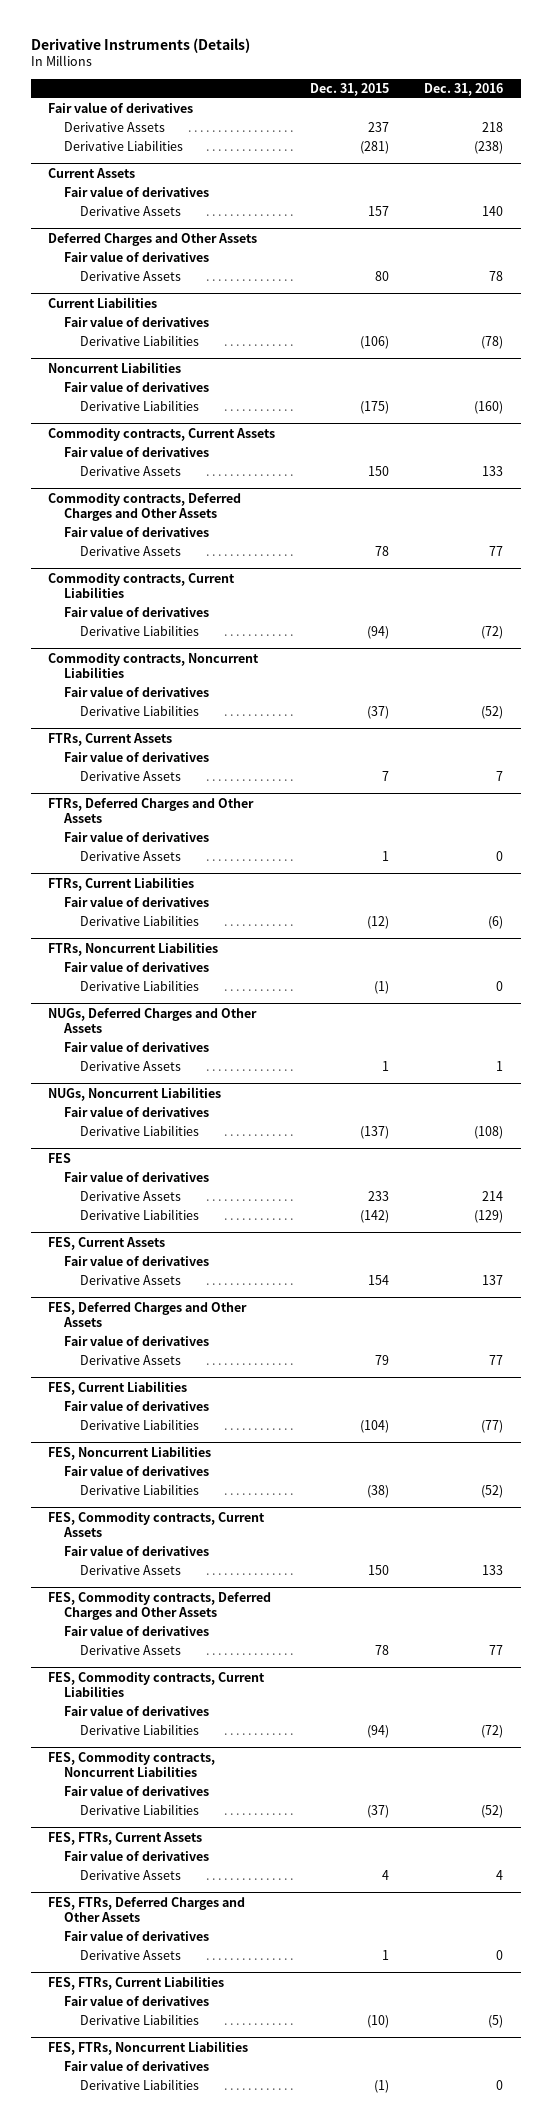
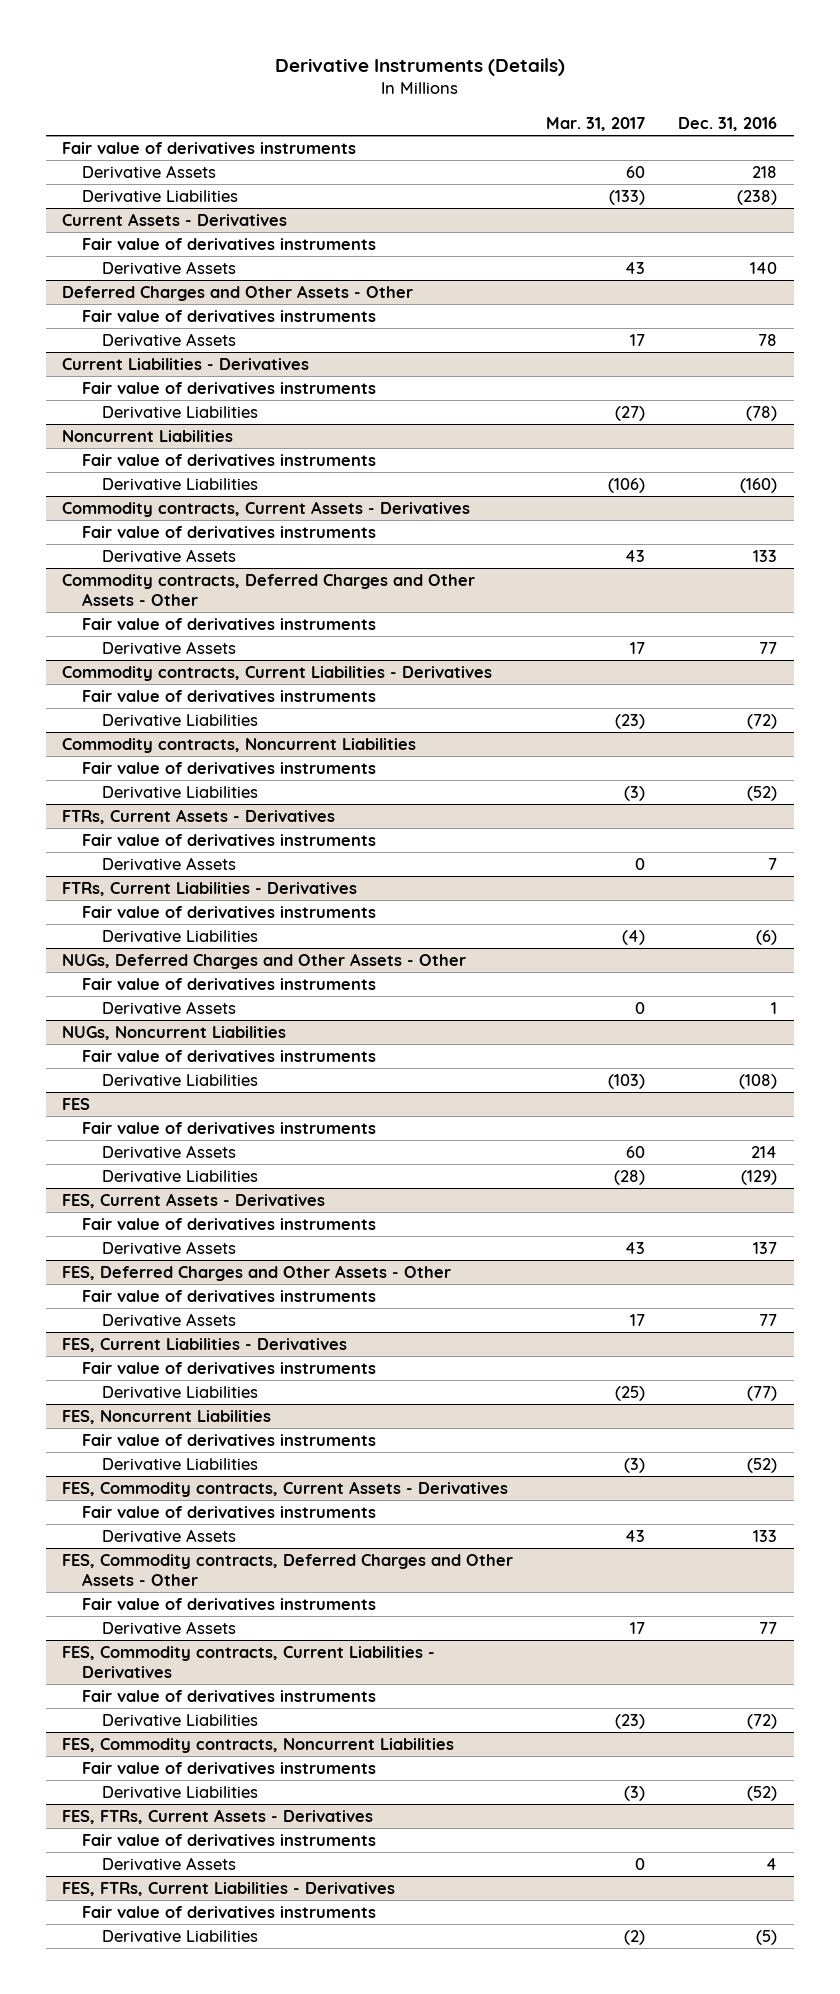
- | Dec. 31, 2015 | Dec. 31, 2016
+ | Mar. 31, 2017 | Dec. 31, 2016
- Fair value of derivatives
+ Fair value of derivatives instruments
- Current Assets
- Fair value of derivatives
+ Current Assets - Derivatives
+ Fair value of derivatives instruments
- Deferred Charges and Other Assets
- Fair value of derivatives
+ Deferred Charges and Other Assets - Other
+ Fair value of derivatives instruments
- Current Liabilities
- Fair value of derivatives
+ Current Liabilities - Derivatives
+ Fair value of derivatives instruments
@ Noncurrent Liabilities
- Fair value of derivatives
+ Fair value of derivatives instruments
- Commodity contracts, Current Assets
- Fair value of derivatives
+ Commodity contracts, Current Assets - Derivatives
+ Fair value of derivatives instruments
- Commodity contracts, Deferred Charges and Other Assets
- Fair value of derivatives
+ Commodity contracts, Deferred Charges and Other Assets - Other
+ Fair value of derivatives instruments
- Commodity contracts, Current Liabilities
- Fair value of derivatives
+ Commodity contracts, Current Liabilities - Derivatives
+ Fair value of derivatives instruments
@ Commodity contracts, Noncurrent Liabilities
- Fair value of derivatives
+ Fair value of derivatives instruments
- FTRs, Current Assets
- Fair value of derivatives
+ FTRs, Current Assets - Derivatives
+ Fair value of derivatives instruments
- FTRs, Deferred Charges and Other Assets
- Fair value of derivatives
- Derivative Assets | 1 | 0
- FTRs, Current Liabilities
- Fair value of derivatives
+ FTRs, Current Liabilities - Derivatives
+ Fair value of derivatives instruments
- FTRs, Noncurrent Liabilities
- Fair value of derivatives
- Derivative Liabilities | (1) | 0
- NUGs, Deferred Charges and Other Assets
- Fair value of derivatives
+ NUGs, Deferred Charges and Other Assets - Other
+ Fair value of derivatives instruments
@ NUGs, Noncurrent Liabilities
- Fair value of derivatives
+ Fair value of derivatives instruments
@ FES
- Fair value of derivatives
+ Fair value of derivatives instruments
- FES, Current Assets
- Fair value of derivatives
+ FES, Current Assets - Derivatives
+ Fair value of derivatives instruments
- FES, Deferred Charges and Other Assets
- Fair value of derivatives
+ FES, Deferred Charges and Other Assets - Other
+ Fair value of derivatives instruments
- FES, Current Liabilities
- Fair value of derivatives
+ FES, Current Liabilities - Derivatives
+ Fair value of derivatives instruments
@ FES, Noncurrent Liabilities
- Fair value of derivatives
+ Fair value of derivatives instruments
- FES, Commodity contracts, Current Assets
- Fair value of derivatives
+ FES, Commodity contracts, Current Assets - Derivatives
+ Fair value of derivatives instruments
- FES, Commodity contracts, Deferred Charges and Other Assets
- Fair value of derivatives
+ FES, Commodity contracts, Deferred Charges and Other Assets - Other
+ Fair value of derivatives instruments
- FES, Commodity contracts, Current Liabilities
- Fair value of derivatives
+ FES, Commodity contracts, Current Liabilities - Derivatives
+ Fair value of derivatives instruments
@ FES, Commodity contracts, Noncurrent Liabilities
- Fair value of derivatives
+ Fair value of derivatives instruments
- FES, FTRs, Current Assets
- Fair value of derivatives
+ FES, FTRs, Current Assets - Derivatives
+ Fair value of derivatives instruments
- FES, FTRs, Deferred Charges and Other Assets
- Fair value of derivatives
- Derivative Assets | 1 | 0
- FES, FTRs, Current Liabilities
- Fair value of derivatives
+ FES, FTRs, Current Liabilities - Derivatives
+ Fair value of derivatives instruments
- FES, FTRs, Noncurrent Liabilities
- Fair value of derivatives
- Derivative Liabilities | (1) | 0

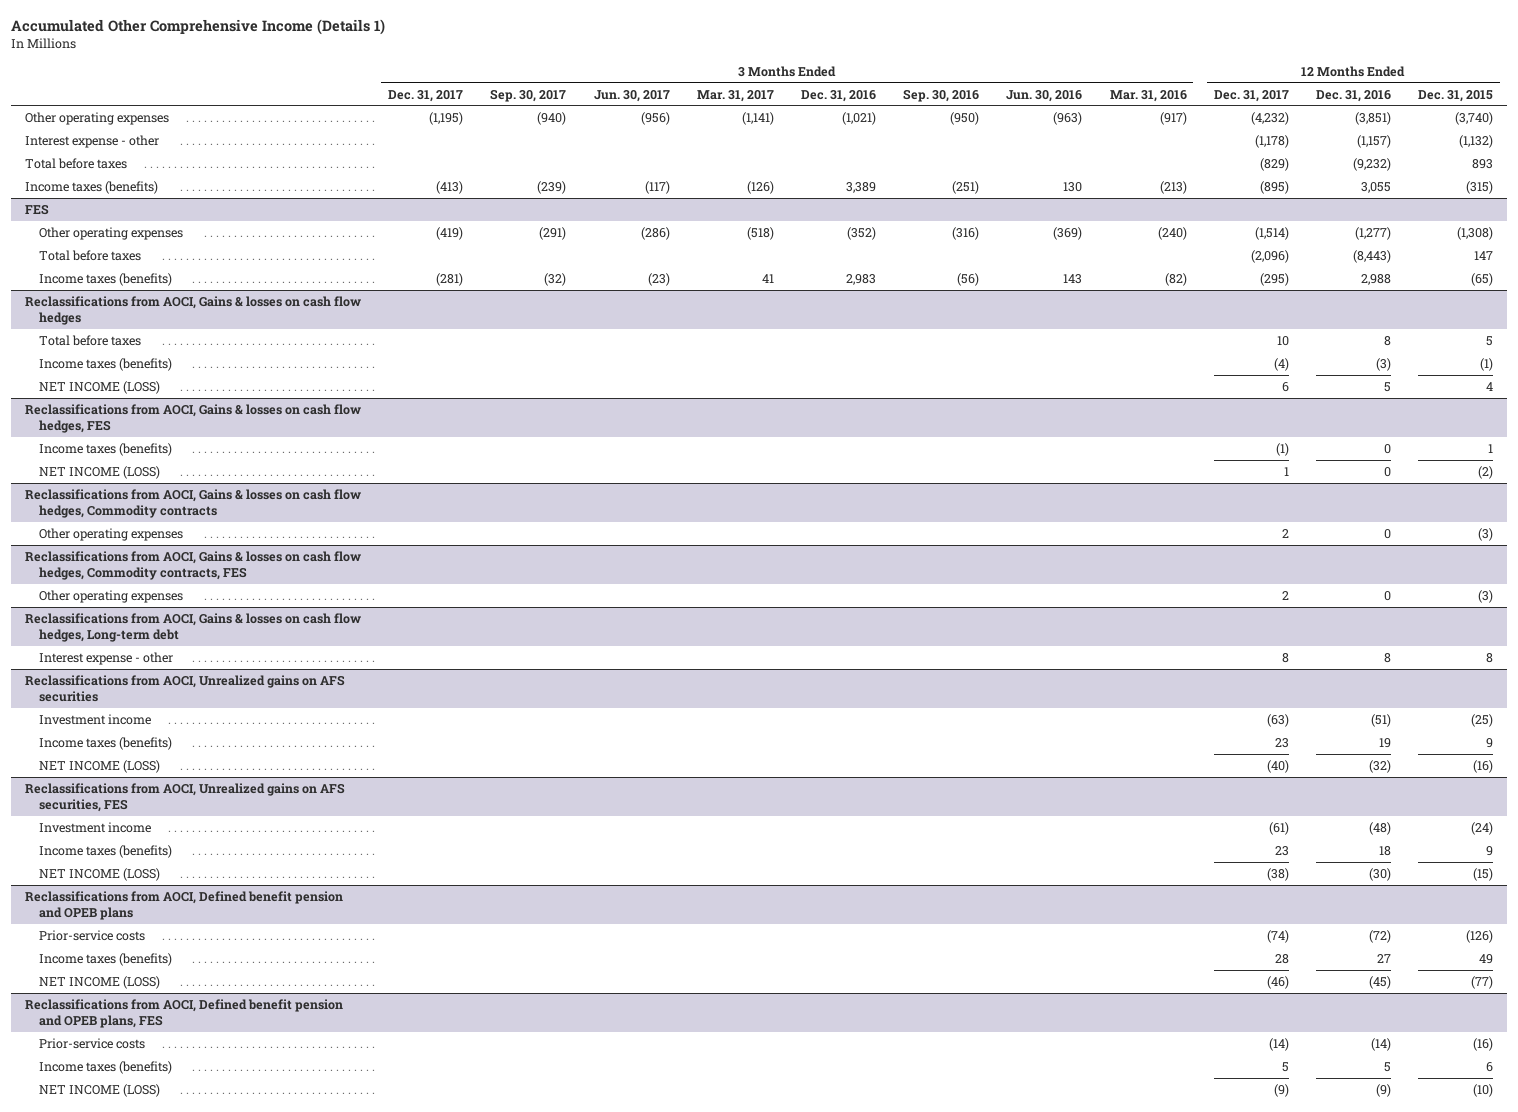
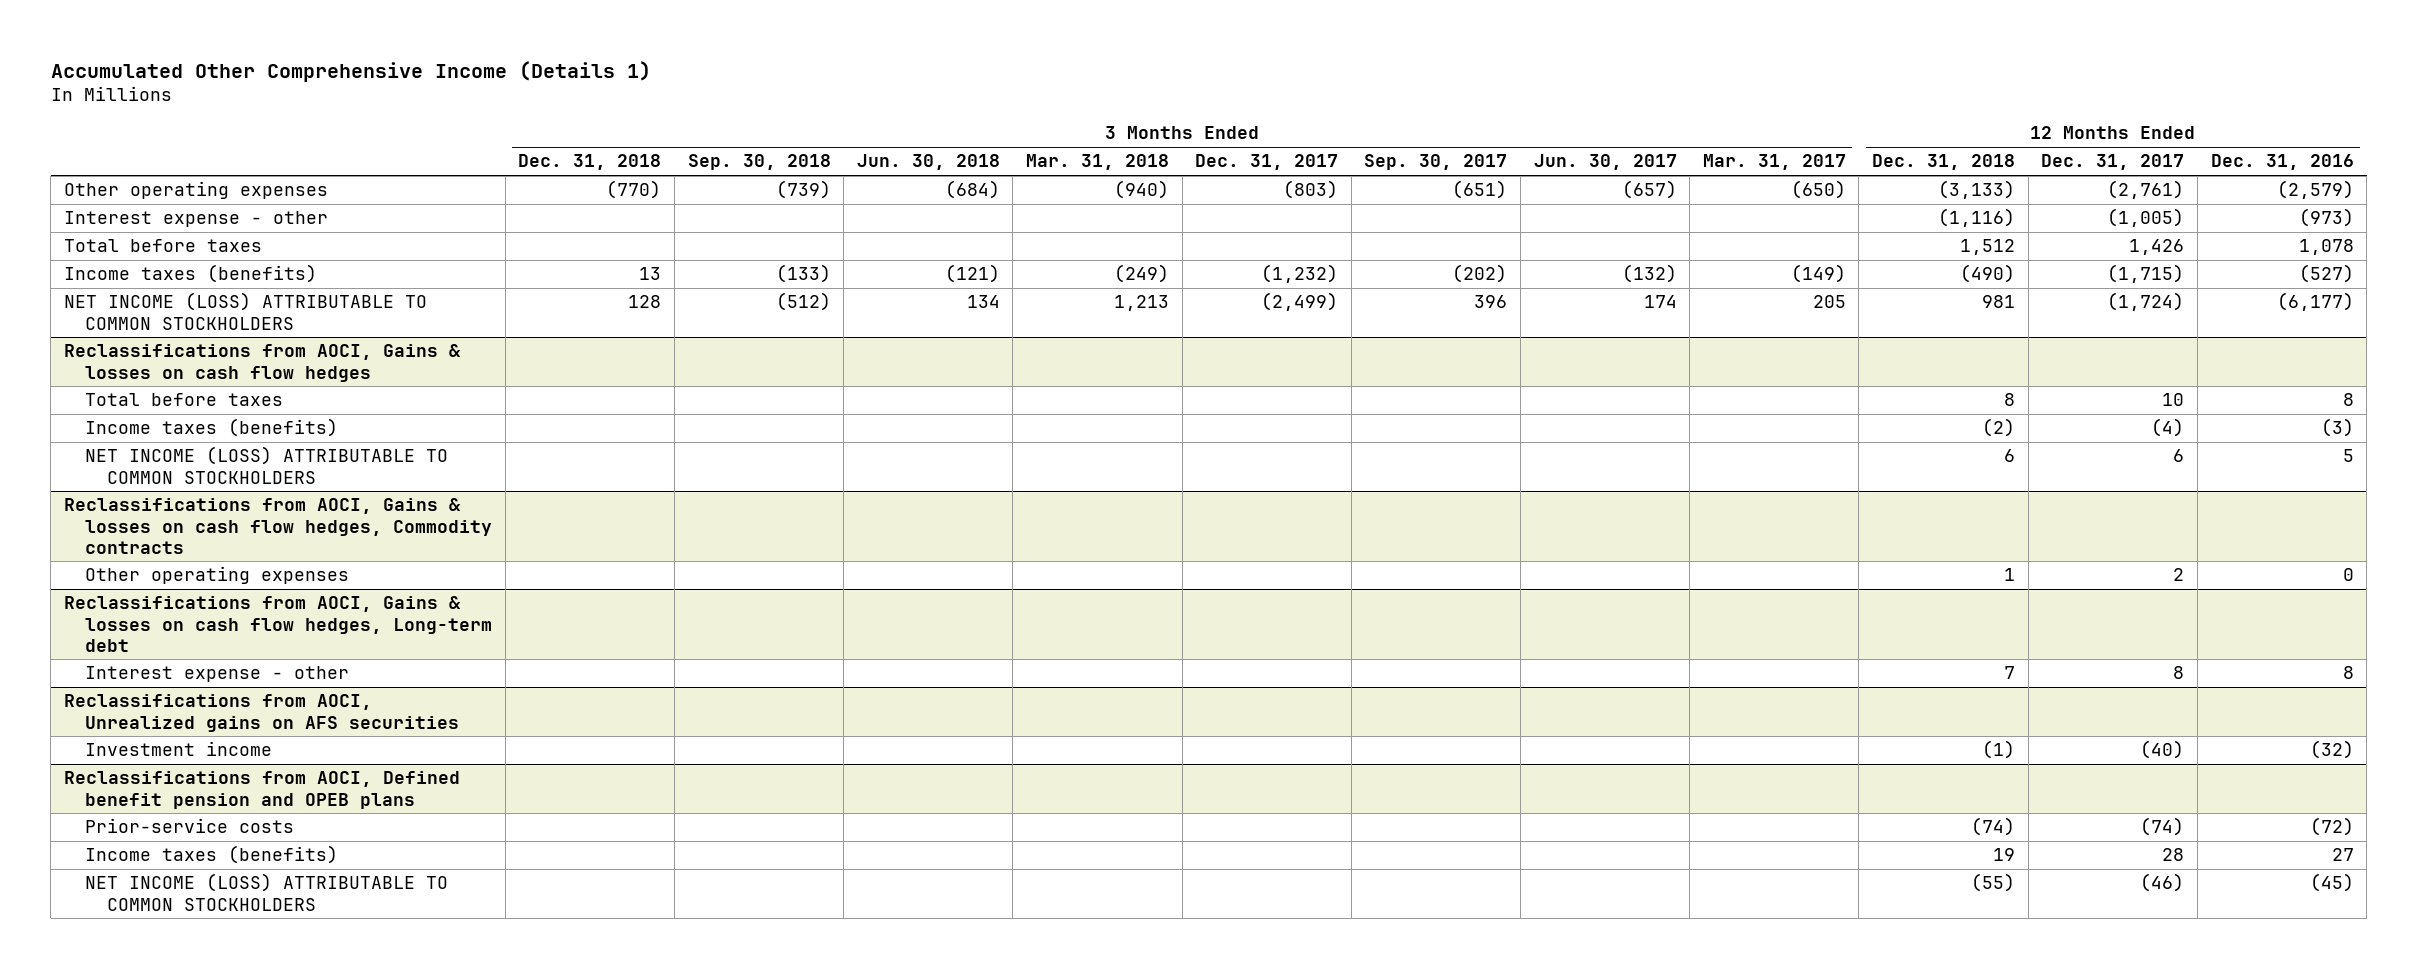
- | 3 Months Ended Dec. 31, 2017 | 3 Months Ended Sep. 30, 2017 | 3 Months Ended Jun. 30, 2017 | 3 Months Ended Mar. 31, 2017 | 3 Months Ended Dec. 31, 2016 | 3 Months Ended Sep. 30, 2016 | 3 Months Ended Jun. 30, 2016 | 3 Months Ended Mar. 31, 2016 | 12 Months Ended Dec. 31, 2017 | 12 Months Ended Dec. 31, 2016 | 12 Months Ended Dec. 31, 2015
+ | 3 Months Ended Dec. 31, 2018 | 3 Months Ended Sep. 30, 2018 | 3 Months Ended Jun. 30, 2018 | 3 Months Ended Mar. 31, 2018 | 3 Months Ended Dec. 31, 2017 | 3 Months Ended Sep. 30, 2017 | 3 Months Ended Jun. 30, 2017 | 3 Months Ended Mar. 31, 2017 | 12 Months Ended Dec. 31, 2018 | 12 Months Ended Dec. 31, 2017 | 12 Months Ended Dec. 31, 2016
- Other operating expenses | (1,195) | (940) | (956) | (1,141) | (1,021) | (950) | (963) | (917) | (4,232) | (3,851) | (3,740)
- Interest expense - other | | | | | | | | | (1,178) | (1,157) | (1,132)
- Total before taxes | | | | | | | | | (829) | (9,232) | 893
- Income taxes (benefits) | (413) | (239) | (117) | (126) | 3,389 | (251) | 130 | (213) | (895) | 3,055 | (315)
- FES
- Other operating expenses | (419) | (291) | (286) | (518) | (352) | (316) | (369) | (240) | (1,514) | (1,277) | (1,308)
- Total before taxes | | | | | | | | | (2,096) | (8,443) | 147
- Income taxes (benefits) | (281) | (32) | (23) | 41 | 2,983 | (56) | 143 | (82) | (295) | 2,988 | (65)
+ Other operating expenses | (770) | (739) | (684) | (940) | (803) | (651) | (657) | (650) | (3,133) | (2,761) | (2,579)
+ Interest expense - other | | | | | | | | | (1,116) | (1,005) | (973)
+ Total before taxes | | | | | | | | | 1,512 | 1,426 | 1,078
+ Income taxes (benefits) | 13 | (133) | (121) | (249) | (1,232) | (202) | (132) | (149) | (490) | (1,715) | (527)
+ NET INCOME (LOSS) ATTRIBUTABLE TO COMMON STOCKHOLDERS | 128 | (512) | 134 | 1,213 | (2,499) | 396 | 174 | 205 | 981 | (1,724) | (6,177)
@ Reclassifications from AOCI, Gains & losses on cash flow hedges
- NET INCOME (LOSS) | | | | | | | | | 6 | 5 | 4
- Reclassifications from AOCI, Gains & losses on cash flow hedges, FES
- Income taxes (benefits) | | | | | | | | | (1) | 0 | 1
- NET INCOME (LOSS) | | | | | | | | | 1 | 0 | (2)
@ Reclassifications from AOCI, Gains & losses on cash flow hedges
+ NET INCOME (LOSS) ATTRIBUTABLE TO COMMON STOCKHOLDERS | | | | | | | | | 6 | 6 | 5
- Reclassifications from AOCI, Gains & losses on cash flow hedges, Commodity contracts, FES
- Other operating expenses | | | | | | | | | 2 | 0 | (3)
@ Reclassifications from AOCI, Unrealized gains on AFS securities
- Investment income | | | | | | | | | (63) | (51) | (25)
- Income taxes (benefits) | | | | | | | | | 23 | 19 | 9
- NET INCOME (LOSS) | | | | | | | | | (40) | (32) | (16)
- Reclassifications from AOCI, Unrealized gains on AFS securities, FES
- Investment income | | | | | | | | | (61) | (48) | (24)
- Income taxes (benefits) | | | | | | | | | 23 | 18 | 9
- NET INCOME (LOSS) | | | | | | | | | (38) | (30) | (15)
@ Reclassifications from AOCI, Unrealized gains on AFS securities
+ Investment income | | | | | | | | | (1) | (40) | (32)
@ Reclassifications from AOCI, Defined benefit pension and OPEB plans
- NET INCOME (LOSS) | | | | | | | | | (46) | (45) | (77)
- Reclassifications from AOCI, Defined benefit pension and OPEB plans, FES
- Prior-service costs | | | | | | | | | (14) | (14) | (16)
- Income taxes (benefits) | | | | | | | | | 5 | 5 | 6
- NET INCOME (LOSS) | | | | | | | | | (9) | (9) | (10)
@ Reclassifications from AOCI, Defined benefit pension and OPEB plans
+ NET INCOME (LOSS) ATTRIBUTABLE TO COMMON STOCKHOLDERS | | | | | | | | | (55) | (46) | (45)

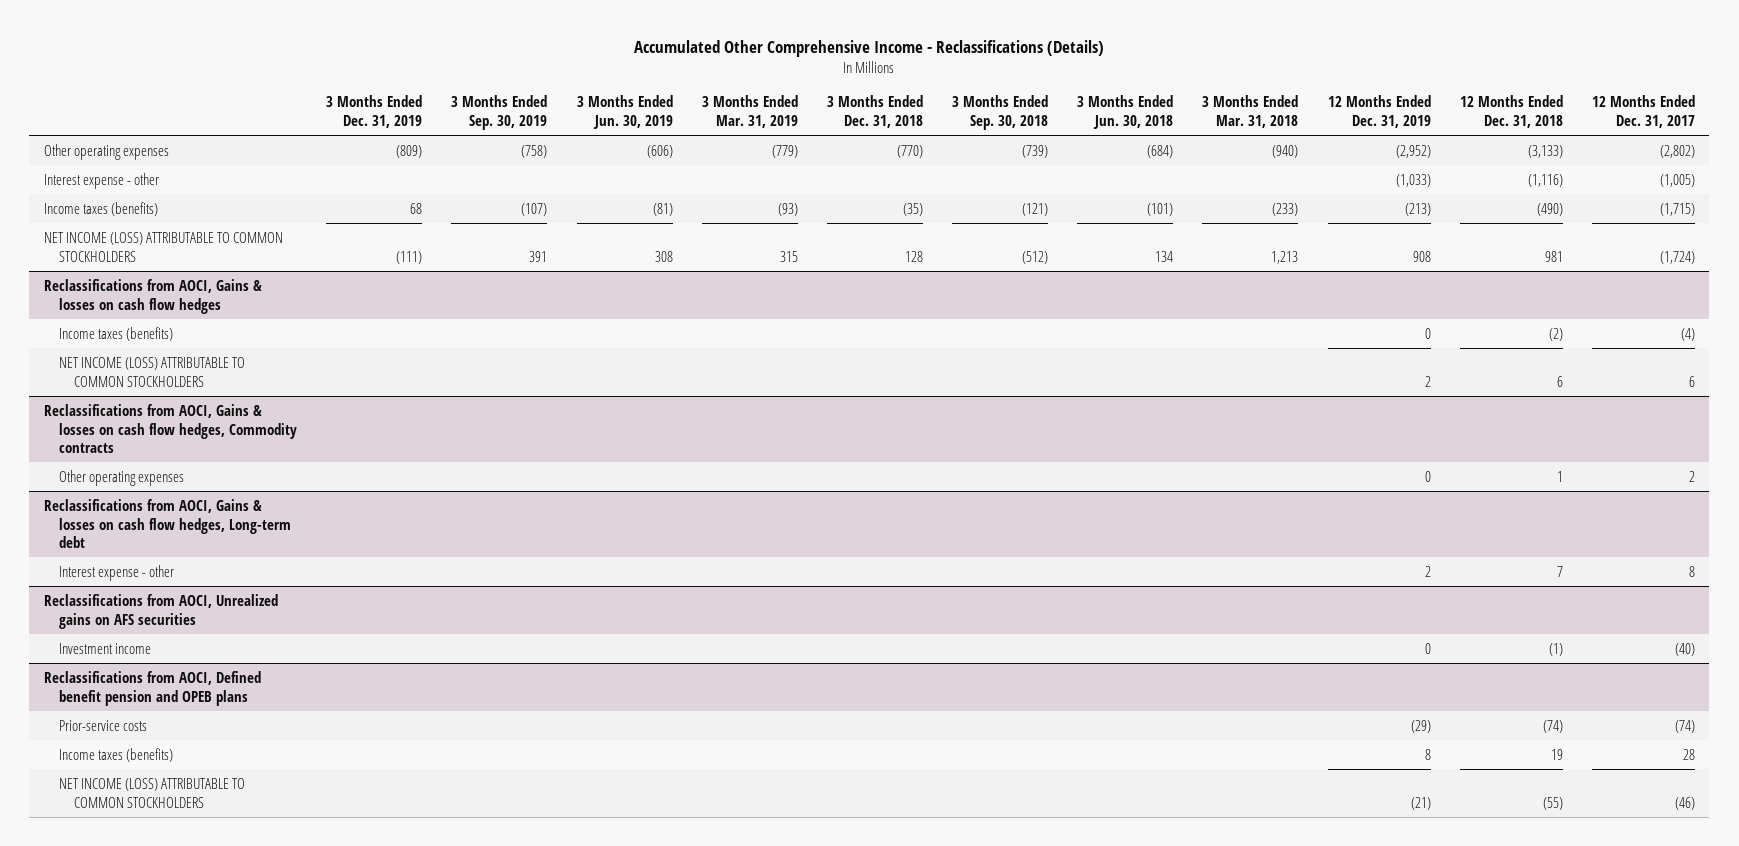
- Accumulated Other Comprehensive Income (Details 1)
+ Accumulated Other Comprehensive Income - Reclassifications (Details)
- | 3 Months Ended Dec. 31, 2018 | 3 Months Ended Sep. 30, 2018 | 3 Months Ended Jun. 30, 2018 | 3 Months Ended Mar. 31, 2018 | 3 Months Ended Dec. 31, 2017 | 3 Months Ended Sep. 30, 2017 | 3 Months Ended Jun. 30, 2017 | 3 Months Ended Mar. 31, 2017 | 12 Months Ended Dec. 31, 2018 | 12 Months Ended Dec. 31, 2017 | 12 Months Ended Dec. 31, 2016
+ | 3 Months Ended Dec. 31, 2019 | 3 Months Ended Sep. 30, 2019 | 3 Months Ended Jun. 30, 2019 | 3 Months Ended Mar. 31, 2019 | 3 Months Ended Dec. 31, 2018 | 3 Months Ended Sep. 30, 2018 | 3 Months Ended Jun. 30, 2018 | 3 Months Ended Mar. 31, 2018 | 12 Months Ended Dec. 31, 2019 | 12 Months Ended Dec. 31, 2018 | 12 Months Ended Dec. 31, 2017
- Other operating expenses | (770) | (739) | (684) | (940) | (803) | (651) | (657) | (650) | (3,133) | (2,761) | (2,579)
+ Other operating expenses | (809) | (758) | (606) | (779) | (770) | (739) | (684) | (940) | (2,952) | (3,133) | (2,802)
- Total before taxes | | | | | | | | | 1,512 | 1,426 | 1,078
- Income taxes (benefits) | 13 | (133) | (121) | (249) | (1,232) | (202) | (132) | (149) | (490) | (1,715) | (527)
+ Income taxes (benefits) | 68 | (107) | (81) | (93) | (35) | (121) | (101) | (233) | (213) | (490) | (1,715)
@ Reclassifications from AOCI, Gains & losses on cash flow hedges
- Total before taxes | | | | | | | | | 8 | 10 | 8

